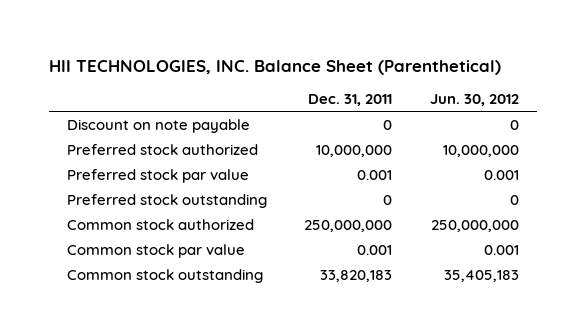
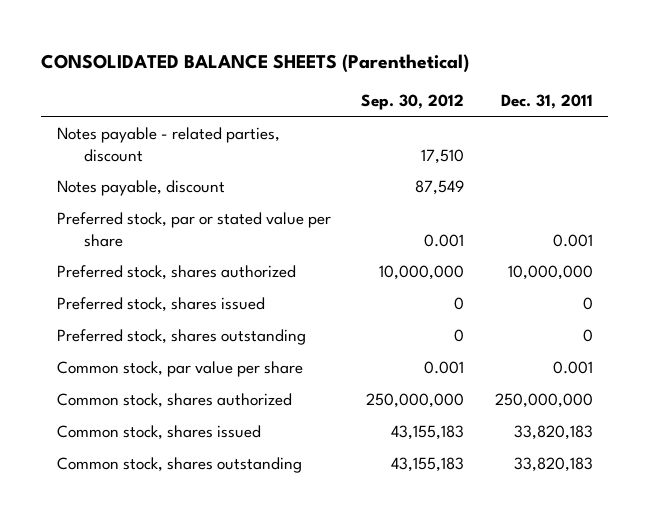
- HII TECHNOLOGIES, INC. Balance Sheet (Parenthetical)
+ CONSOLIDATED BALANCE SHEETS (Parenthetical)
- | Dec. 31, 2011 | Jun. 30, 2012
+ | Sep. 30, 2012 | Dec. 31, 2011
- Discount on note payable | 0 | 0
- Preferred stock authorized | 10,000,000 | 10,000,000
- Preferred stock par value | 0.001 | 0.001
- Preferred stock outstanding | 0 | 0
- Common stock authorized | 250,000,000 | 250,000,000
- Common stock par value | 0.001 | 0.001
- Common stock outstanding | 33,820,183 | 35,405,183
+ Notes payable - related parties, discount | 17,510 |
+ Notes payable, discount | 87,549 |
+ Preferred stock, par or stated value per share | 0.001 | 0.001
+ Preferred stock, shares authorized | 10,000,000 | 10,000,000
+ Preferred stock, shares issued | 0 | 0
+ Preferred stock, shares outstanding | 0 | 0
+ Common stock, par value per share | 0.001 | 0.001
+ Common stock, shares authorized | 250,000,000 | 250,000,000
+ Common stock, shares issued | 43,155,183 | 33,820,183
+ Common stock, shares outstanding | 43,155,183 | 33,820,183

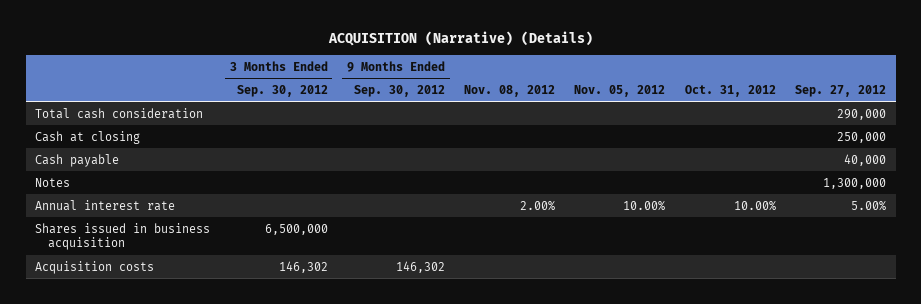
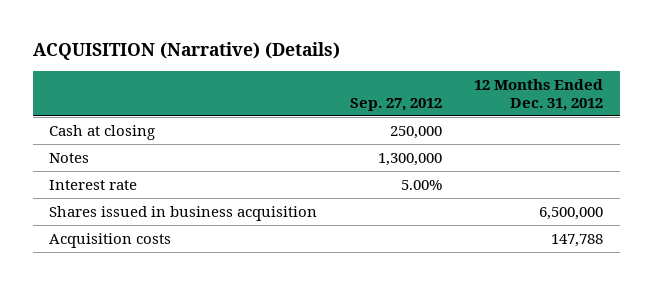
- | 3 Months Ended Sep. 30, 2012 | 9 Months Ended Sep. 30, 2012 | Nov. 08, 2012 | Nov. 05, 2012 | Oct. 31, 2012 | Sep. 27, 2012
+ | Sep. 27, 2012 | 12 Months Ended Dec. 31, 2012
- Total cash consideration | | | | | | 290,000
- Cash payable | | | | | | 40,000
- Annual interest rate | | | 2.00% | 10.00% | 10.00% | 5.00%
+ Interest rate | 5.00% |

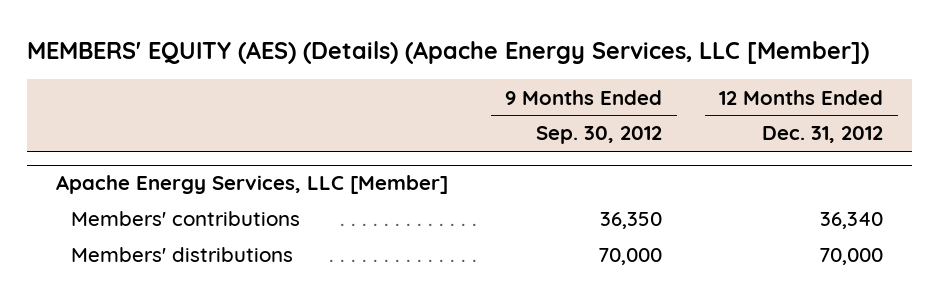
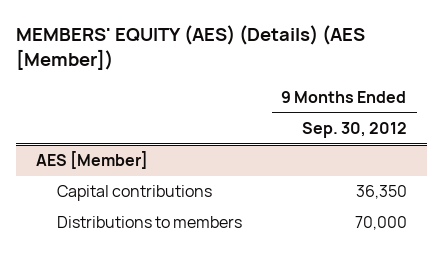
- MEMBERS' EQUITY (AES) (Details) (Apache Energy Services, LLC [Member])
+ MEMBERS' EQUITY (AES) (Details) (AES [Member])
- | 9 Months Ended Sep. 30, 2012 | 12 Months Ended Dec. 31, 2012
+ | 9 Months Ended Sep. 30, 2012
- Apache Energy Services, LLC [Member]
- Members' contributions | 36,350 | 36,340
- Members' distributions | 70,000 | 70,000
+ AES [Member]
+ Capital contributions | 36,350
+ Distributions to members | 70,000

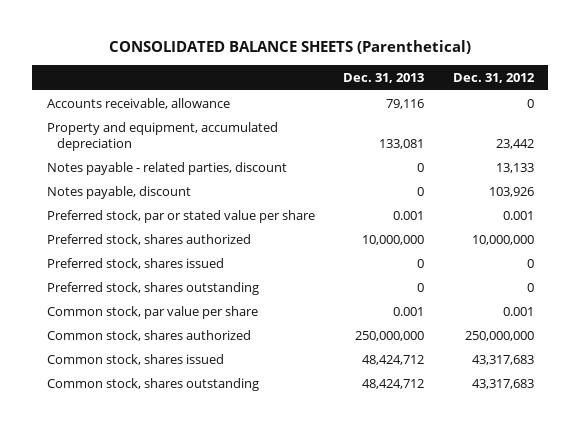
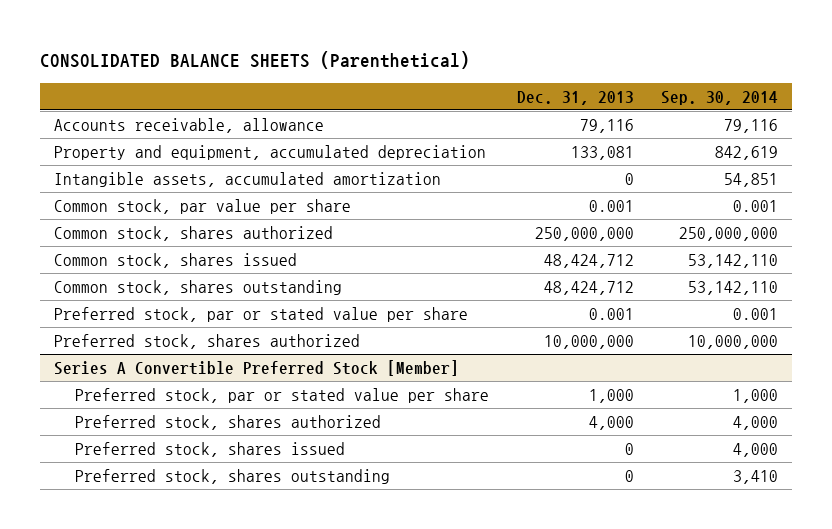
- | Dec. 31, 2013 | Dec. 31, 2012
+ | Dec. 31, 2013 | Sep. 30, 2014
- Notes payable - related parties, discount | 0 | 13,133
- Notes payable, discount | 0 | 103,926
- Preferred stock, shares issued | 0 | 0
- Preferred stock, shares outstanding | 0 | 0
+ Intangible assets, accumulated amortization | 0 | 54,851
moved down: Preferred stock, par or stated value per share | 0.001 | 0.001
moved down: Preferred stock, shares authorized | 10,000,000 | 10,000,000
+ Series A Convertible Preferred Stock [Member]
+ Preferred stock, par or stated value per share | 1,000 | 1,000
+ Preferred stock, shares authorized | 4,000 | 4,000
+ Preferred stock, shares issued | 0 | 4,000
+ Preferred stock, shares outstanding | 0 | 3,410

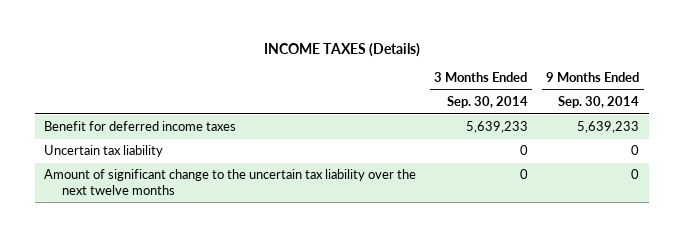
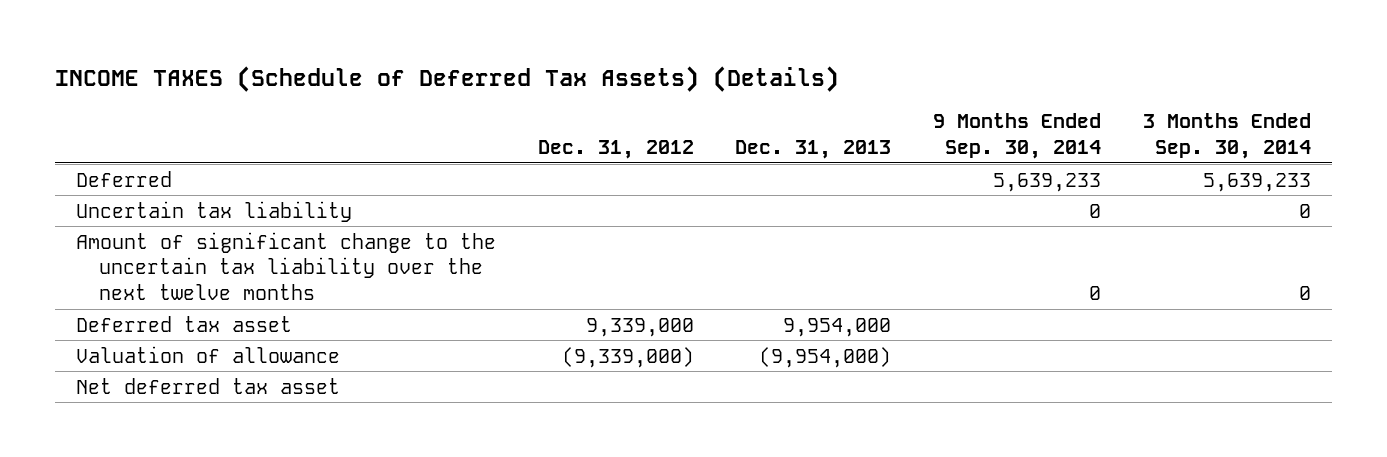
- INCOME TAXES (Details)
+ INCOME TAXES (Schedule of Deferred Tax Assets) (Details)
- | 3 Months Ended Sep. 30, 2014 | 9 Months Ended Sep. 30, 2014
+ | Dec. 31, 2012 | Dec. 31, 2013 | 9 Months Ended Sep. 30, 2014 | 3 Months Ended Sep. 30, 2014
- Benefit for deferred income taxes | 5,639,233 | 5,639,233
+ Deferred | | | 5,639,233 | 5,639,233
+ Deferred tax asset | 9,339,000 | 9,954,000 | |
+ Valuation of allowance | (9,339,000) | (9,954,000) | |
+ Net deferred tax asset

